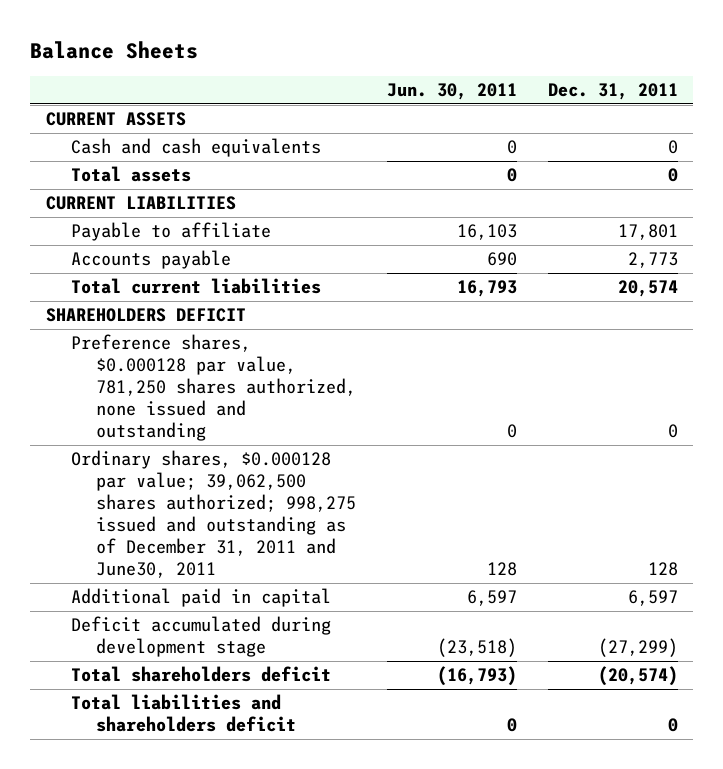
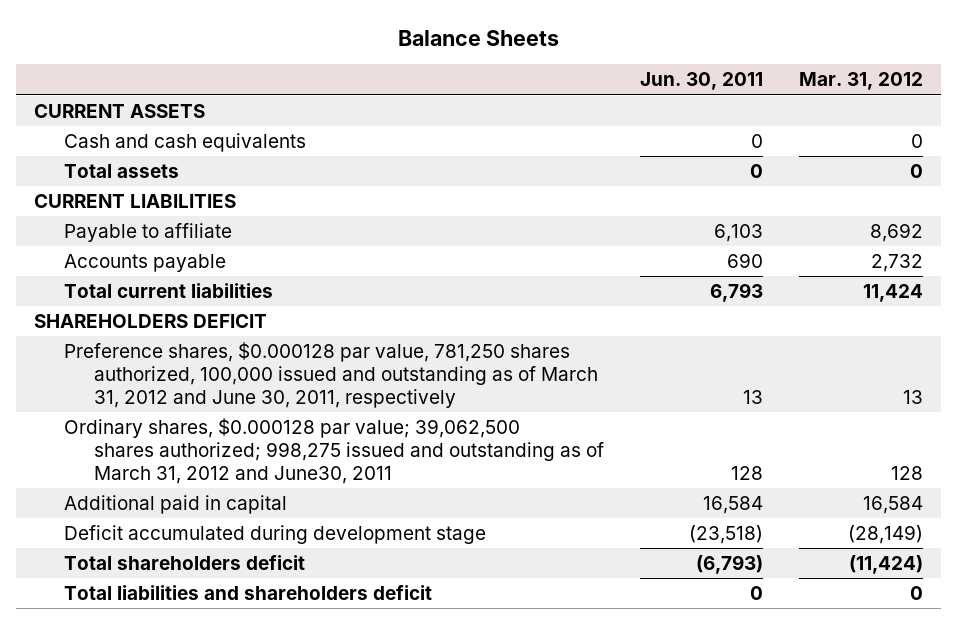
- | Jun. 30, 2011 | Dec. 31, 2011
+ | Jun. 30, 2011 | Mar. 31, 2012
- Payable to affiliate | 16,103 | 17,801
+ Payable to affiliate | 6,103 | 8,692
- Total current liabilities | 16,793 | 20,574
+ Total current liabilities | 6,793 | 11,424
- Preference shares, $0.000128 par value, 781,250 shares authorized, none issued and outstanding | 0 | 0
- Ordinary shares, $0.000128 par value; 39,062,500 shares authorized; 998,275 issued and outstanding as of December 31, 2011 and June30, 2011 | 128 | 128
- Additional paid in capital | 6,597 | 6,597
+ Preference shares, $0.000128 par value, 781,250 shares authorized, 100,000 issued and outstanding as of March 31, 2012 and June 30, 2011, respectively | 13 | 13
+ Ordinary shares, $0.000128 par value; 39,062,500 shares authorized; 998,275 issued and outstanding as of March 31, 2012 and June30, 2011 | 128 | 128
+ Additional paid in capital | 16,584 | 16,584
- Total shareholders deficit | (16,793) | (20,574)
+ Total shareholders deficit | (6,793) | (11,424)

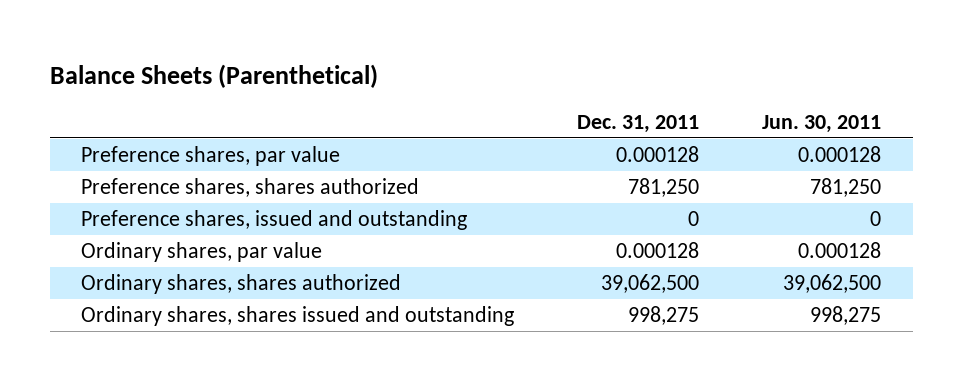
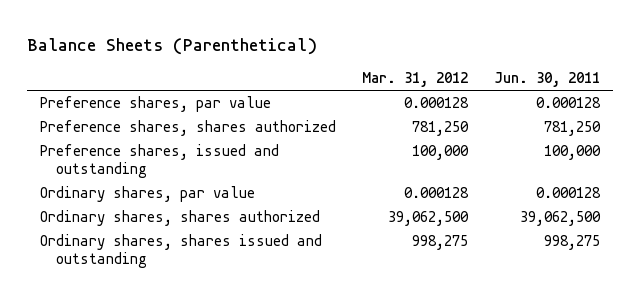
- | Dec. 31, 2011 | Jun. 30, 2011
+ | Mar. 31, 2012 | Jun. 30, 2011
- Preference shares, issued and outstanding | 0 | 0
+ Preference shares, issued and outstanding | 100,000 | 100,000

